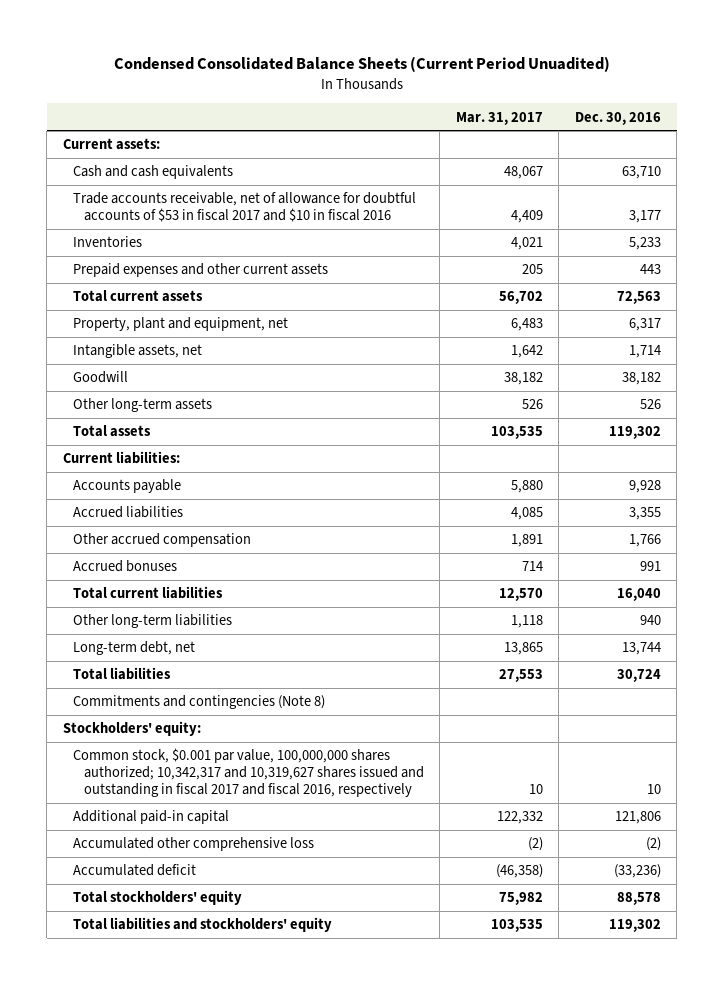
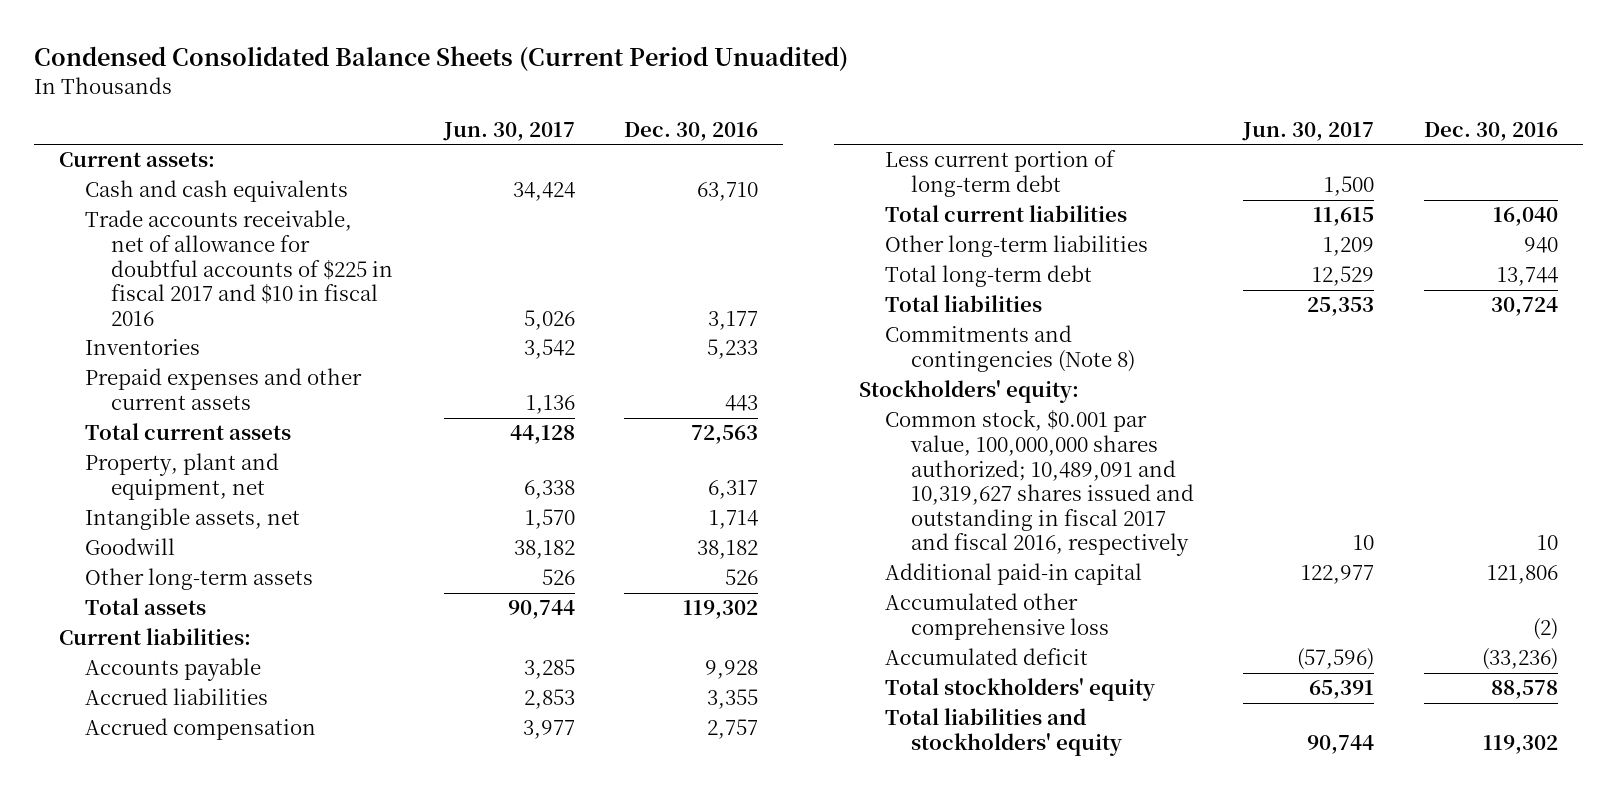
- | Mar. 31, 2017 | Dec. 30, 2016
+ | Jun. 30, 2017 | Dec. 30, 2016
- Trade accounts receivable, net of allowance for doubtful accounts of $53 in fiscal 2017 and $10 in fiscal 2016 | 4,409 | 3,177
+ Trade accounts receivable, net of allowance for doubtful accounts of $225 in fiscal 2017 and $10 in fiscal 2016 | 5,026 | 3,177
- Other accrued compensation | 1,891 | 1,766
- Accrued bonuses | 714 | 991
+ Accrued compensation | 3,977 | 2,757
+ Less current portion of long-term debt | 1,500 |
- Long-term debt, net | 13,865 | 13,744
+ Total long-term debt | 12,529 | 13,744
- Common stock, $0.001 par value, 100,000,000 shares authorized; 10,342,317 and 10,319,627 shares issued and outstanding in fiscal 2017 and fiscal 2016, respectively | 10 | 10
+ Common stock, $0.001 par value, 100,000,000 shares authorized; 10,489,091 and 10,319,627 shares issued and outstanding in fiscal 2017 and fiscal 2016, respectively | 10 | 10

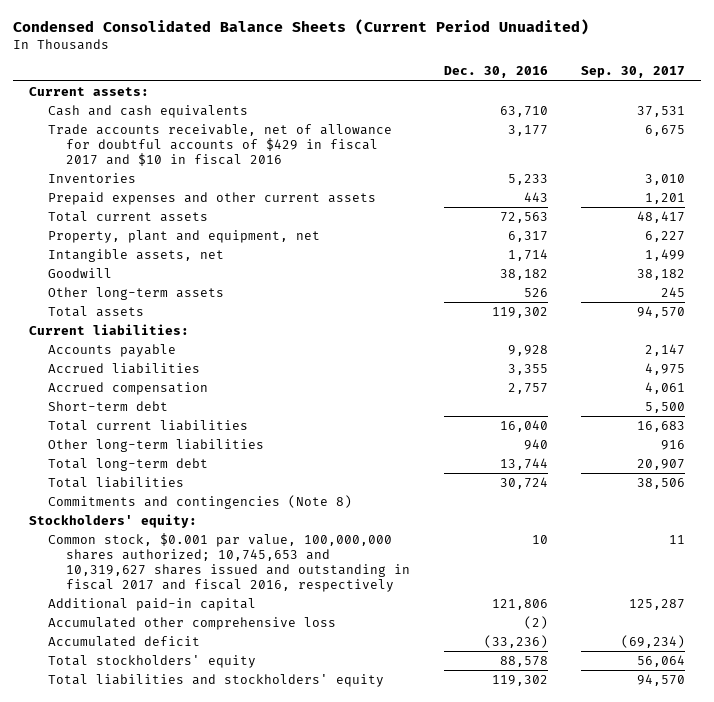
- | Jun. 30, 2017 | Dec. 30, 2016
+ | Dec. 30, 2016 | Sep. 30, 2017
- Trade accounts receivable, net of allowance for doubtful accounts of $225 in fiscal 2017 and $10 in fiscal 2016 | 5,026 | 3,177
+ Trade accounts receivable, net of allowance for doubtful accounts of $429 in fiscal 2017 and $10 in fiscal 2016 | 3,177 | 6,675
- Less current portion of long-term debt | 1,500 |
+ Short-term debt | | 5,500
- Common stock, $0.001 par value, 100,000,000 shares authorized; 10,489,091 and 10,319,627 shares issued and outstanding in fiscal 2017 and fiscal 2016, respectively | 10 | 10
+ Common stock, $0.001 par value, 100,000,000 shares authorized; 10,745,653 and 10,319,627 shares issued and outstanding in fiscal 2017 and fiscal 2016, respectively | 10 | 11

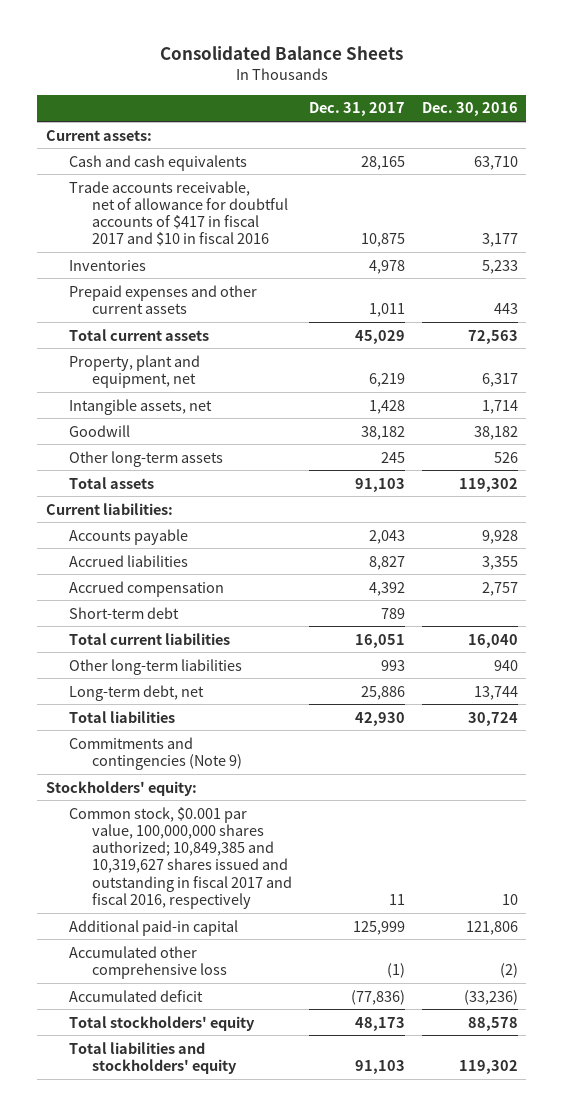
- Condensed Consolidated Balance Sheets (Current Period Unuadited)
+ Consolidated Balance Sheets
- | Dec. 30, 2016 | Sep. 30, 2017
+ | Dec. 31, 2017 | Dec. 30, 2016
- Trade accounts receivable, net of allowance for doubtful accounts of $429 in fiscal 2017 and $10 in fiscal 2016 | 3,177 | 6,675
+ Trade accounts receivable, net of allowance for doubtful accounts of $417 in fiscal 2017 and $10 in fiscal 2016 | 10,875 | 3,177
- Total long-term debt | 13,744 | 20,907
+ Long-term debt, net | 25,886 | 13,744
- Commitments and contingencies (Note 8)
+ Commitments and contingencies (Note 9)
- Common stock, $0.001 par value, 100,000,000 shares authorized; 10,745,653 and 10,319,627 shares issued and outstanding in fiscal 2017 and fiscal 2016, respectively | 10 | 11
+ Common stock, $0.001 par value, 100,000,000 shares authorized; 10,849,385 and 10,319,627 shares issued and outstanding in fiscal 2017 and fiscal 2016, respectively | 11 | 10

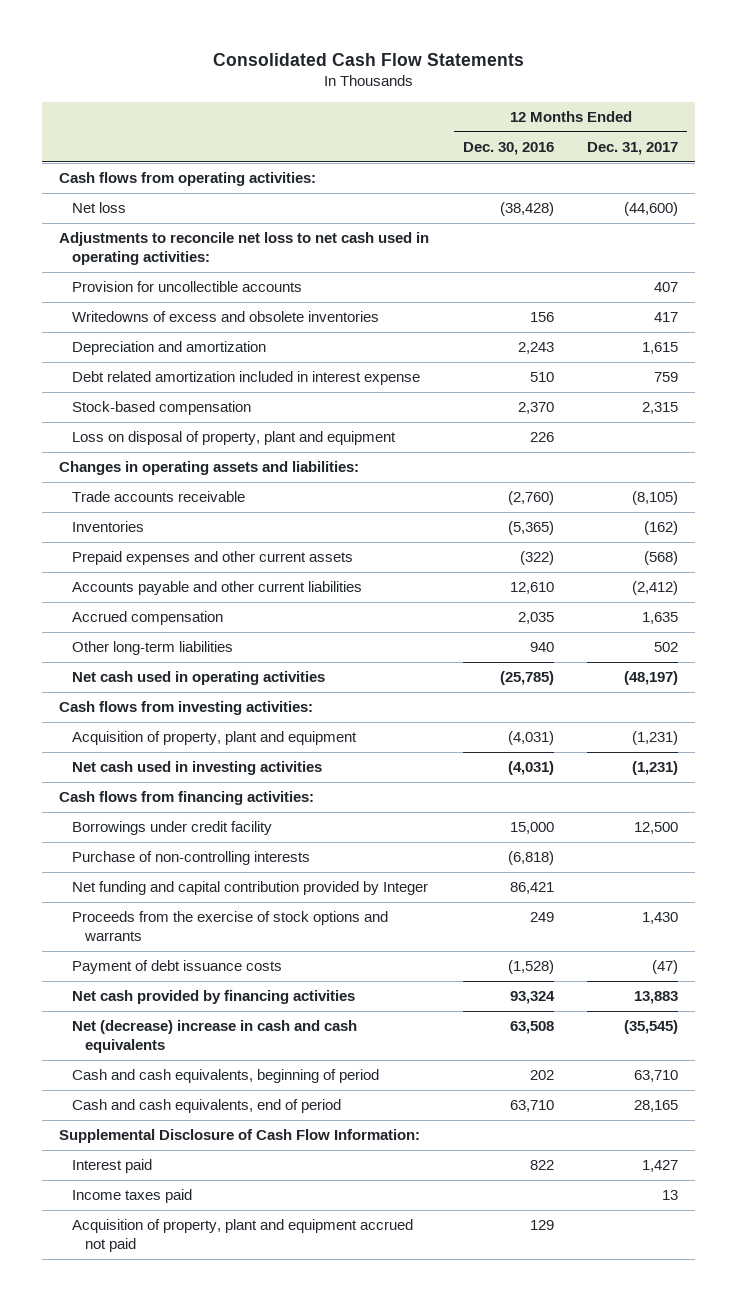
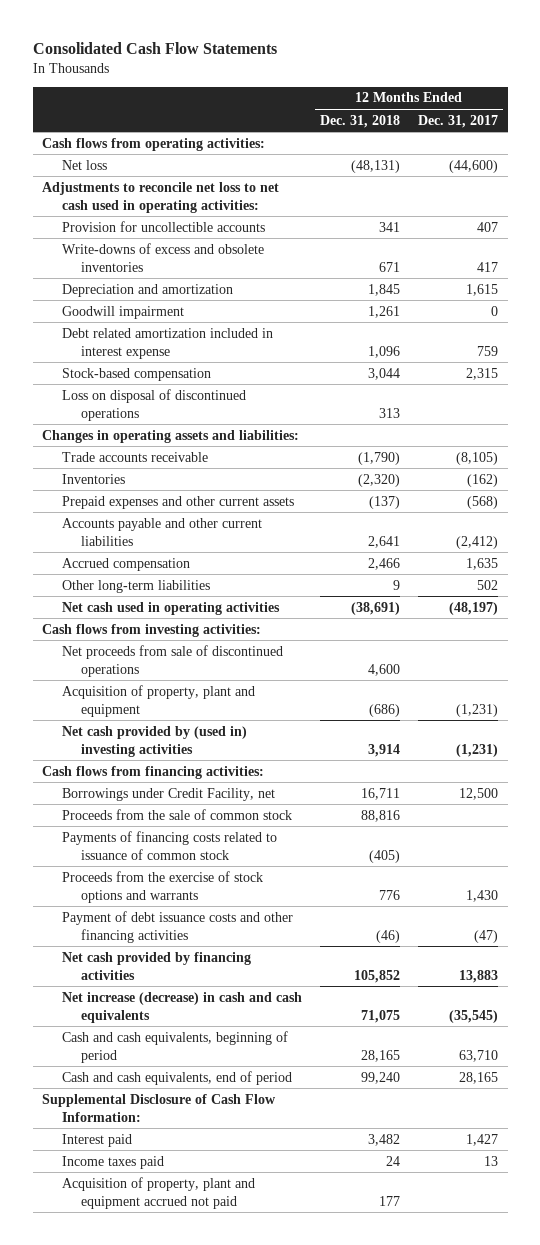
- | 12 Months Ended Dec. 30, 2016 | 12 Months Ended Dec. 31, 2017
+ | 12 Months Ended Dec. 31, 2018 | 12 Months Ended Dec. 31, 2017
- Writedowns of excess and obsolete inventories | 156 | 417
+ Write-downs of excess and obsolete inventories | 671 | 417
+ Goodwill impairment | 1,261 | 0
- Loss on disposal of property, plant and equipment | 226 |
+ Loss on disposal of discontinued operations | 313 |
+ Net proceeds from sale of discontinued operations | 4,600 |
- Net cash used in investing activities | (4,031) | (1,231)
+ Net cash provided by (used in) investing activities | 3,914 | (1,231)
- Borrowings under credit facility | 15,000 | 12,500
- Purchase of non-controlling interests | (6,818) |
- Net funding and capital contribution provided by Integer | 86,421 |
+ Borrowings under Credit Facility, net | 16,711 | 12,500
+ Proceeds from the sale of common stock | 88,816 |
+ Payments of financing costs related to issuance of common stock | (405) |
- Payment of debt issuance costs | (1,528) | (47)
+ Payment of debt issuance costs and other financing activities | (46) | (47)
- Net (decrease) increase in cash and cash equivalents | 63,508 | (35,545)
+ Net increase (decrease) in cash and cash equivalents | 71,075 | (35,545)

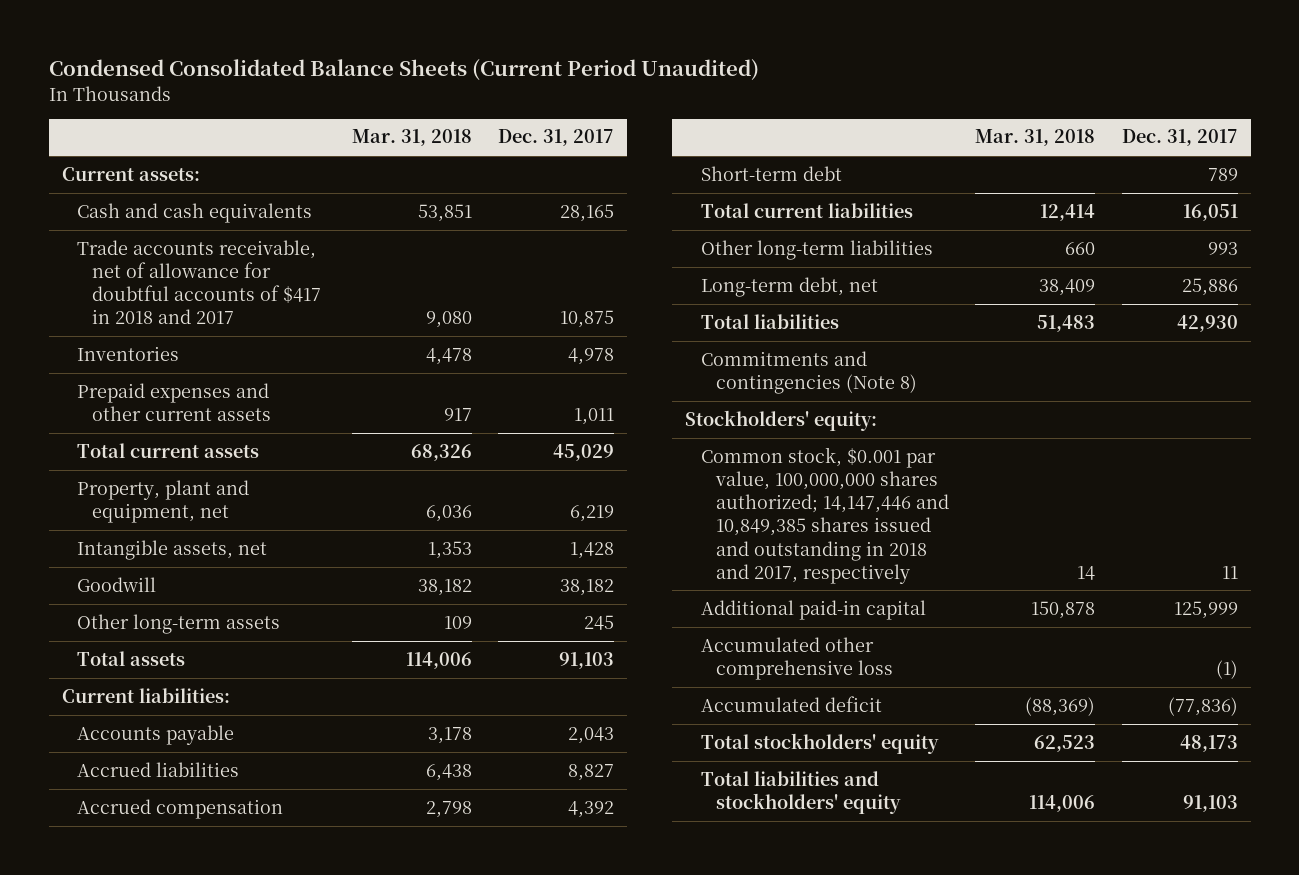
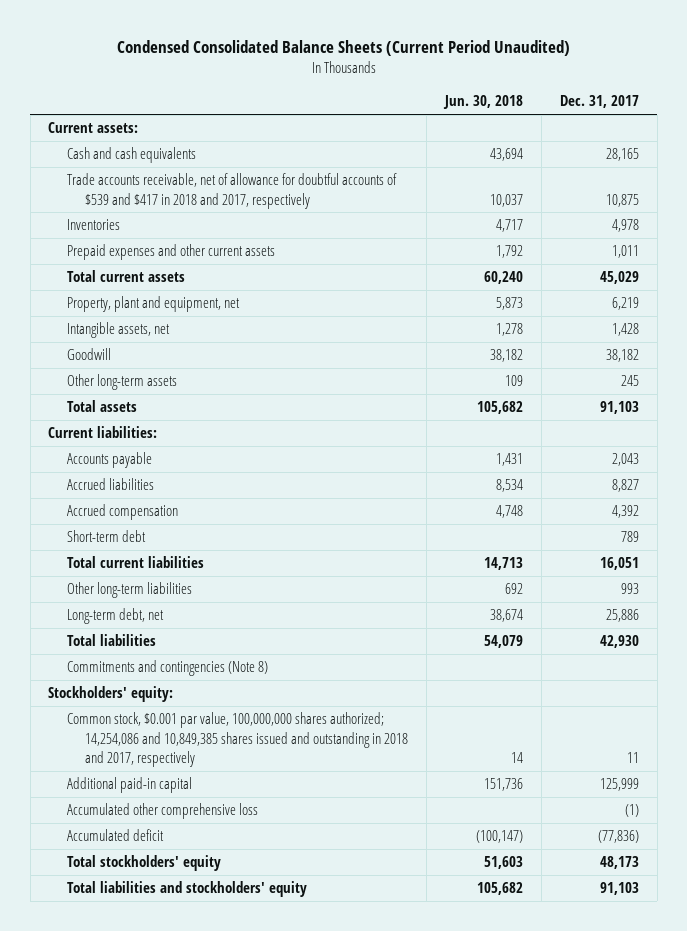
- | Mar. 31, 2018 | Dec. 31, 2017
+ | Jun. 30, 2018 | Dec. 31, 2017
- Trade accounts receivable, net of allowance for doubtful accounts of $417 in 2018 and 2017 | 9,080 | 10,875
+ Trade accounts receivable, net of allowance for doubtful accounts of $539 and $417 in 2018 and 2017, respectively | 10,037 | 10,875
- Common stock, $0.001 par value, 100,000,000 shares authorized; 14,147,446 and 10,849,385 shares issued and outstanding in 2018 and 2017, respectively | 14 | 11
+ Common stock, $0.001 par value, 100,000,000 shares authorized; 14,254,086 and 10,849,385 shares issued and outstanding in 2018 and 2017, respectively | 14 | 11

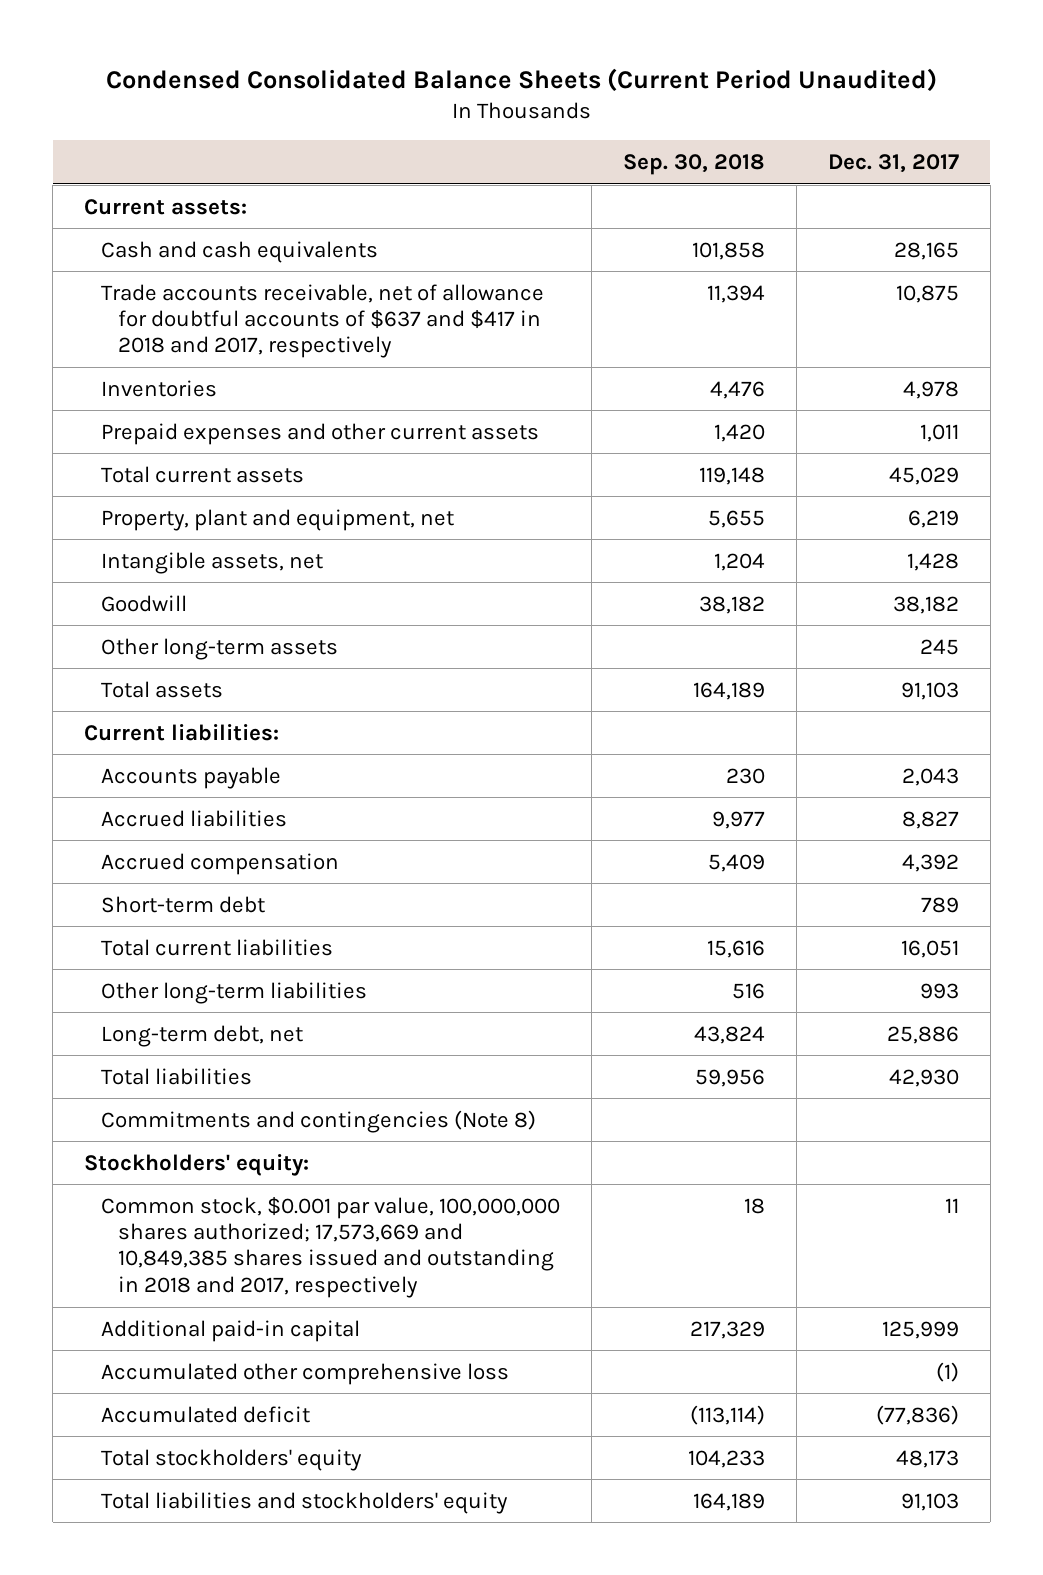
- | Jun. 30, 2018 | Dec. 31, 2017
+ | Sep. 30, 2018 | Dec. 31, 2017
- Trade accounts receivable, net of allowance for doubtful accounts of $539 and $417 in 2018 and 2017, respectively | 10,037 | 10,875
+ Trade accounts receivable, net of allowance for doubtful accounts of $637 and $417 in 2018 and 2017, respectively | 11,394 | 10,875
- Common stock, $0.001 par value, 100,000,000 shares authorized; 14,254,086 and 10,849,385 shares issued and outstanding in 2018 and 2017, respectively | 14 | 11
+ Common stock, $0.001 par value, 100,000,000 shares authorized; 17,573,669 and 10,849,385 shares issued and outstanding in 2018 and 2017, respectively | 18 | 11

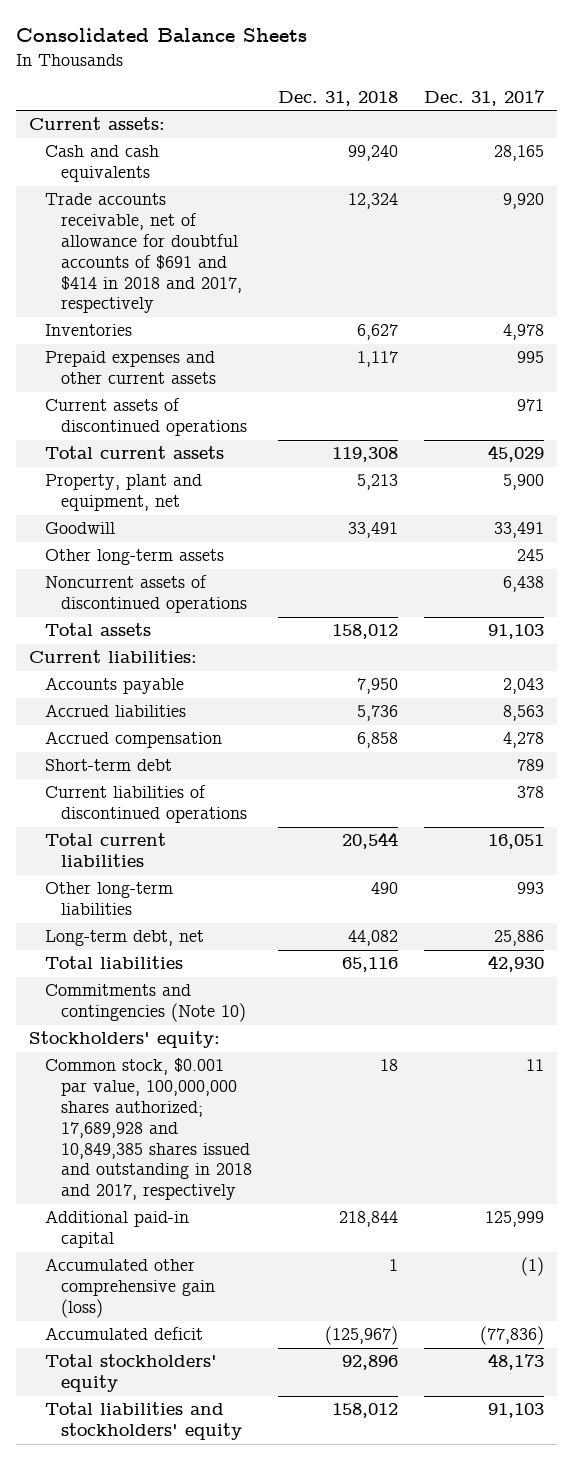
- Condensed Consolidated Balance Sheets (Current Period Unaudited)
+ Consolidated Balance Sheets
- | Sep. 30, 2018 | Dec. 31, 2017
+ | Dec. 31, 2018 | Dec. 31, 2017
- Trade accounts receivable, net of allowance for doubtful accounts of $637 and $417 in 2018 and 2017, respectively | 11,394 | 10,875
+ Trade accounts receivable, net of allowance for doubtful accounts of $691 and $414 in 2018 and 2017, respectively | 12,324 | 9,920
- Prepaid expenses and other current assets | 1,420 | 1,011
+ Prepaid expenses and other current assets | 1,117 | 995
+ Current assets of discontinued operations | | 971
- Property, plant and equipment, net | 5,655 | 6,219
- Intangible assets, net | 1,204 | 1,428
- Goodwill | 38,182 | 38,182
+ Property, plant and equipment, net | 5,213 | 5,900
+ Goodwill | 33,491 | 33,491
+ Noncurrent assets of discontinued operations | | 6,438
- Accrued liabilities | 9,977 | 8,827
- Accrued compensation | 5,409 | 4,392
+ Accrued liabilities | 5,736 | 8,563
+ Accrued compensation | 6,858 | 4,278
+ Current liabilities of discontinued operations | | 378
- Commitments and contingencies (Note 8)
+ Commitments and contingencies (Note 10)
- Common stock, $0.001 par value, 100,000,000 shares authorized; 17,573,669 and 10,849,385 shares issued and outstanding in 2018 and 2017, respectively | 18 | 11
+ Common stock, $0.001 par value, 100,000,000 shares authorized; 17,689,928 and 10,849,385 shares issued and outstanding in 2018 and 2017, respectively | 18 | 11
- Accumulated other comprehensive loss | | (1)
+ Accumulated other comprehensive gain (loss) | 1 | (1)

